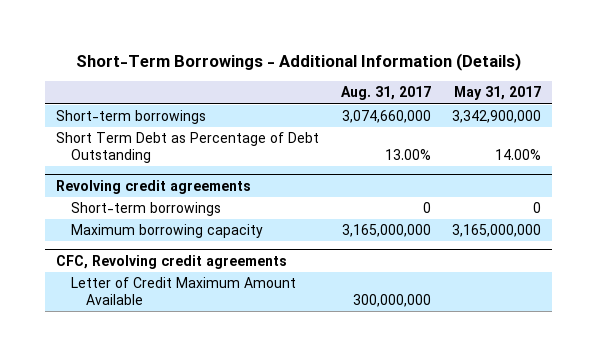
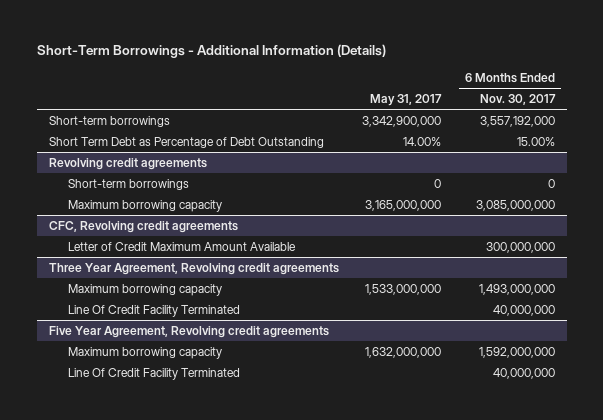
- | Aug. 31, 2017 | May 31, 2017
+ | May 31, 2017 | 6 Months Ended Nov. 30, 2017
+ Three Year Agreement, Revolving credit agreements
+ Maximum borrowing capacity | 1,533,000,000 | 1,493,000,000
+ Line Of Credit Facility Terminated | | 40,000,000
+ Five Year Agreement, Revolving credit agreements
+ Maximum borrowing capacity | 1,632,000,000 | 1,592,000,000
+ Line Of Credit Facility Terminated | | 40,000,000

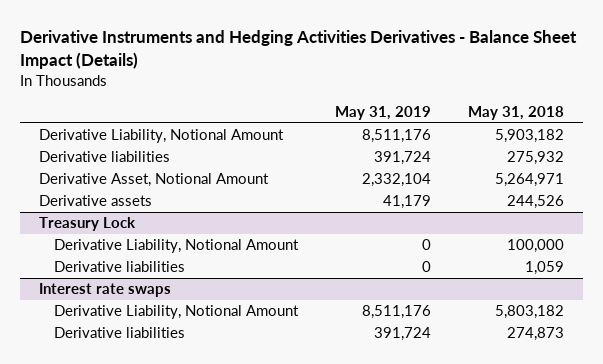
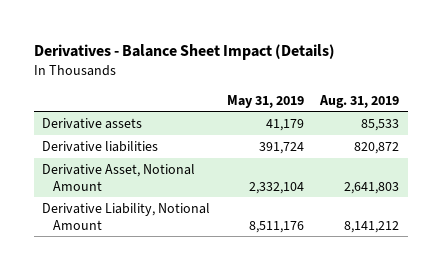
- Derivative Instruments and Hedging Activities Derivatives - Balance Sheet Impact (Details)
+ Derivatives - Balance Sheet Impact (Details)
- | May 31, 2019 | May 31, 2018
+ | May 31, 2019 | Aug. 31, 2019
- Derivative Liability, Notional Amount | 8,511,176 | 5,903,182
moved up: Derivative assets | 41,179 | 85,533
- Treasury Lock
- Derivative Liability, Notional Amount | 0 | 100,000
- Derivative liabilities | 0 | 1,059
- Interest rate swaps
- Derivative liabilities | 391,724 | 274,873

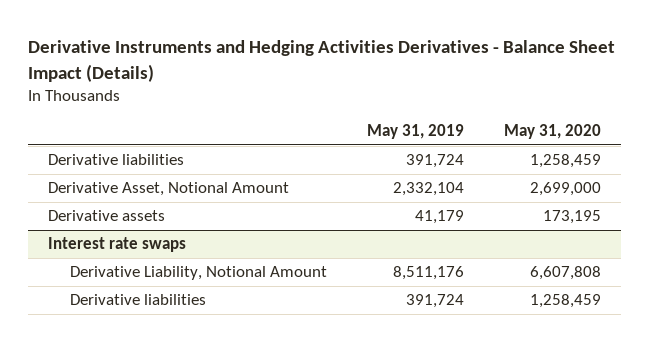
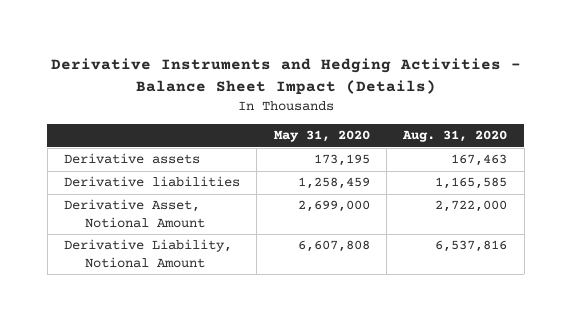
- Derivative Instruments and Hedging Activities Derivatives - Balance Sheet Impact (Details)
+ Derivative Instruments and Hedging Activities - Balance Sheet Impact (Details)
- | May 31, 2019 | May 31, 2020
+ | May 31, 2020 | Aug. 31, 2020
moved up: Derivative assets | 173,195 | 167,463
- Interest rate swaps
- Derivative liabilities | 391,724 | 1,258,459

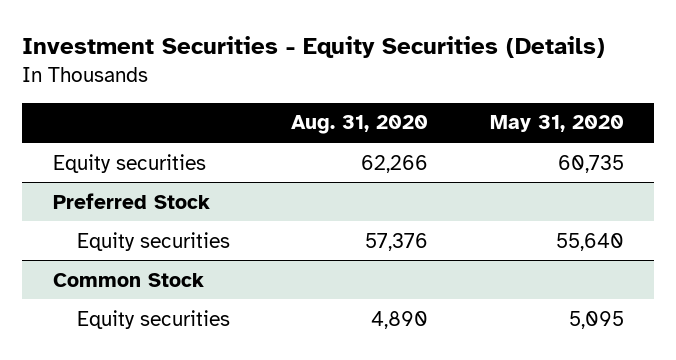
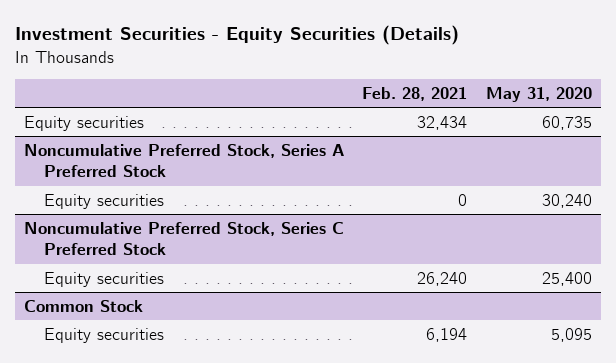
- | Aug. 31, 2020 | May 31, 2020
+ | Feb. 28, 2021 | May 31, 2020
- Preferred Stock
- Equity securities | 57,376 | 55,640
+ Noncumulative Preferred Stock, Series A Preferred Stock
+ Equity securities | 0 | 30,240
+ Noncumulative Preferred Stock, Series C Preferred Stock
+ Equity securities | 26,240 | 25,400

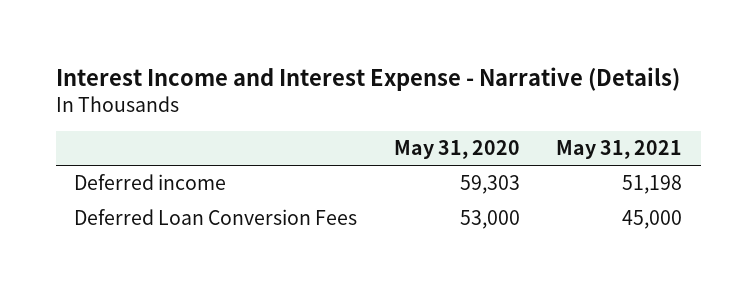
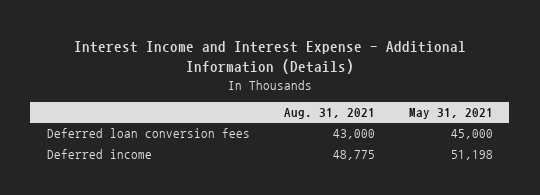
- Interest Income and Interest Expense - Narrative (Details)
+ Interest Income and Interest Expense - Additional Information (Details)
- | May 31, 2020 | May 31, 2021
+ | Aug. 31, 2021 | May 31, 2021
+ Deferred loan conversion fees | 43,000 | 45,000
- Deferred Loan Conversion Fees | 53,000 | 45,000

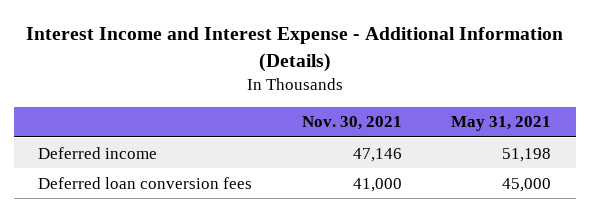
- | Aug. 31, 2021 | May 31, 2021
+ | Nov. 30, 2021 | May 31, 2021
moved down: Deferred loan conversion fees | 41,000 | 45,000

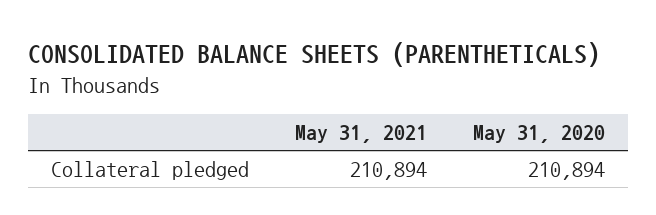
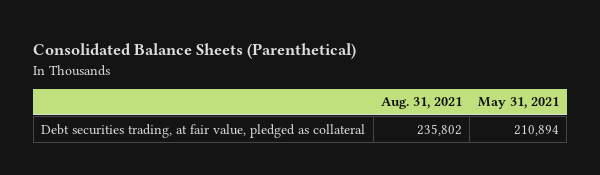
- CONSOLIDATED BALANCE SHEETS (PARENTHETICALS)
+ Consolidated Balance Sheets (Parenthetical)
- | May 31, 2021 | May 31, 2020
+ | Aug. 31, 2021 | May 31, 2021
- Collateral pledged | 210,894 | 210,894
+ Debt securities trading, at fair value, pledged as collateral | 235,802 | 210,894

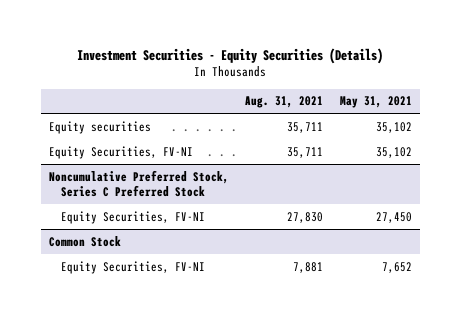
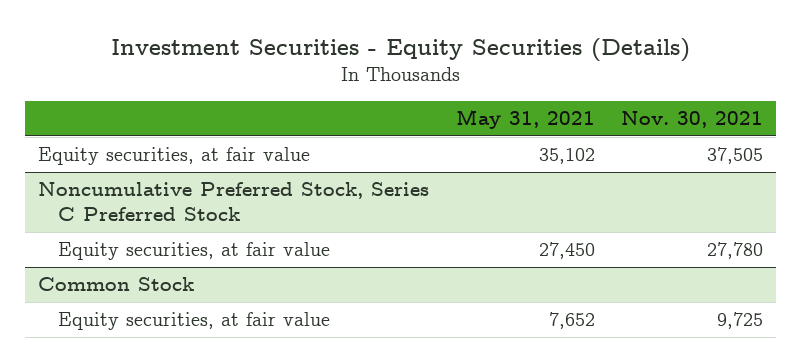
- | Aug. 31, 2021 | May 31, 2021
+ | May 31, 2021 | Nov. 30, 2021
- Equity securities | 35,711 | 35,102
- Equity Securities, FV-NI | 35,711 | 35,102
+ Equity securities, at fair value | 35,102 | 37,505
@ Noncumulative Preferred Stock, Series C Preferred Stock
- Equity Securities, FV-NI | 27,830 | 27,450
+ Equity securities, at fair value | 27,450 | 27,780
@ Common Stock
- Equity Securities, FV-NI | 7,881 | 7,652
+ Equity securities, at fair value | 7,652 | 9,725

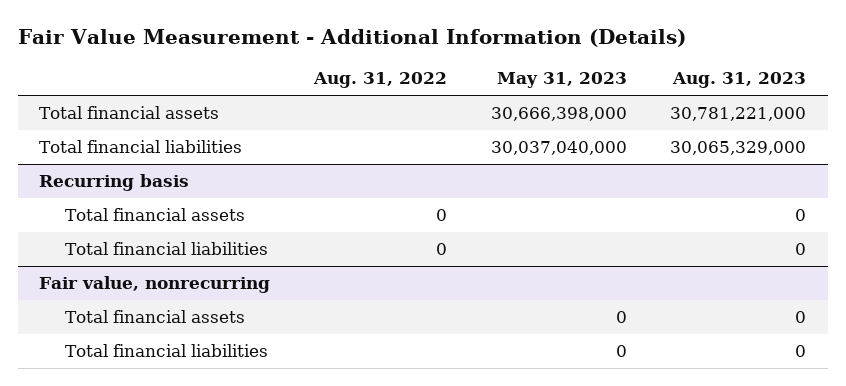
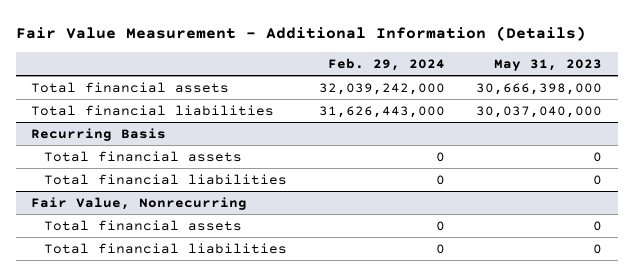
- | Aug. 31, 2022 | May 31, 2023 | Aug. 31, 2023
+ | Feb. 29, 2024 | May 31, 2023
- Recurring basis
- Total financial assets | 0 | | 0
- Total financial liabilities | 0 | | 0
- Fair value, nonrecurring
+ Recurring Basis
+ Fair Value, Nonrecurring
+ Total financial assets | 0 | 0
+ Total financial liabilities | 0 | 0

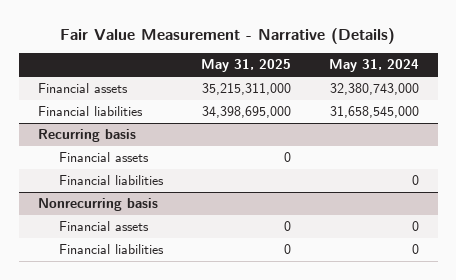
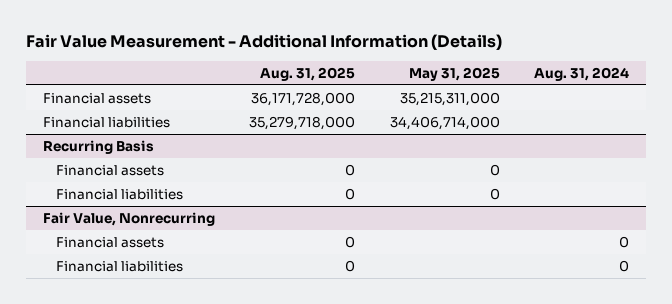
- Fair Value Measurement - Narrative (Details)
+ Fair Value Measurement - Additional Information (Details)
- | May 31, 2025 | May 31, 2024
+ | Aug. 31, 2025 | May 31, 2025 | Aug. 31, 2024
- Financial liabilities | 34,398,695,000 | 31,658,545,000
- Recurring basis
- Financial assets | 0 |
- Financial liabilities | | 0
- Nonrecurring basis
+ Financial liabilities | 35,279,718,000 | 34,406,714,000 |
+ Recurring Basis
+ Fair Value, Nonrecurring
+ Financial assets | 0 | | 0
+ Financial liabilities | 0 | | 0

